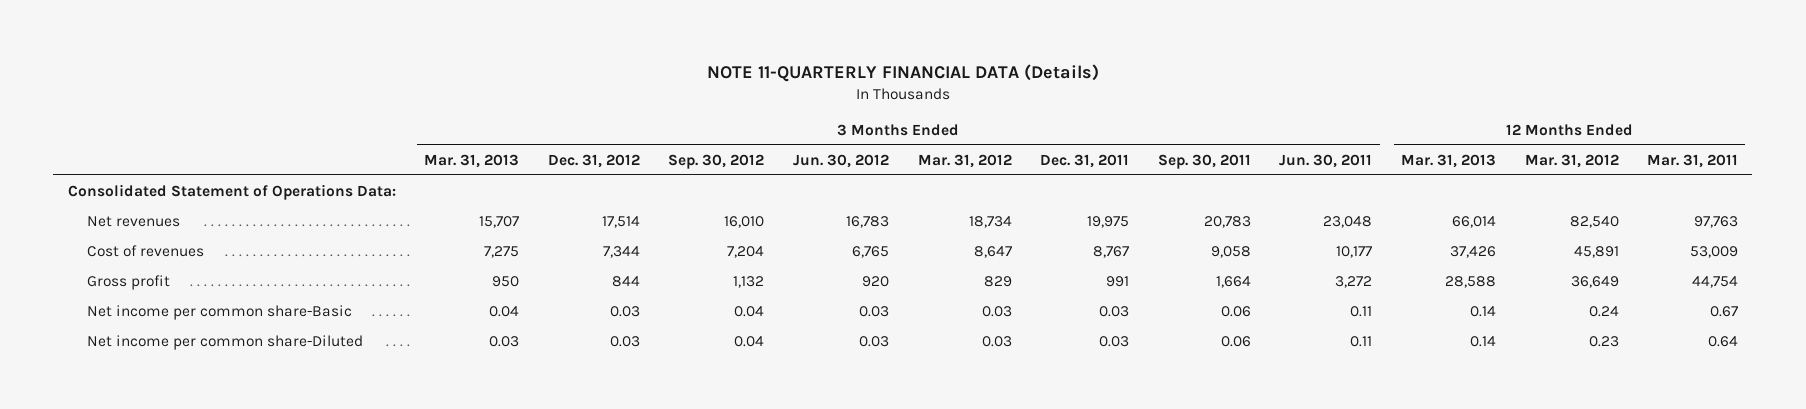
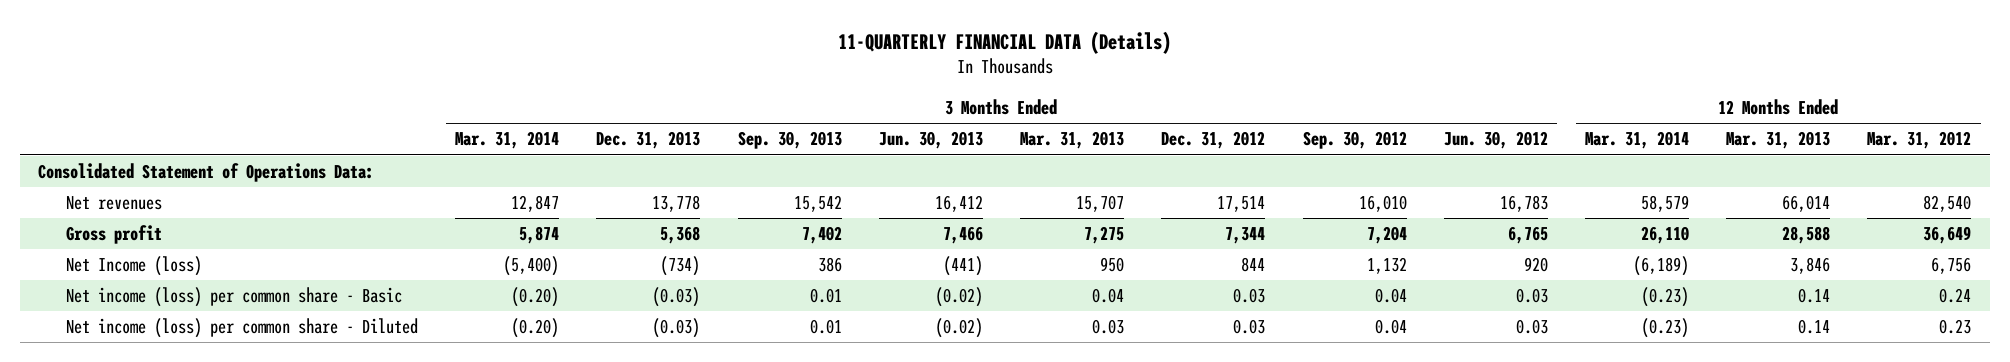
- NOTE 11-QUARTERLY FINANCIAL DATA (Details)
+ 11-QUARTERLY FINANCIAL DATA (Details)
- | 3 Months Ended Mar. 31, 2013 | 3 Months Ended Dec. 31, 2012 | 3 Months Ended Sep. 30, 2012 | 3 Months Ended Jun. 30, 2012 | 3 Months Ended Mar. 31, 2012 | 3 Months Ended Dec. 31, 2011 | 3 Months Ended Sep. 30, 2011 | 3 Months Ended Jun. 30, 2011 | 12 Months Ended Mar. 31, 2013 | 12 Months Ended Mar. 31, 2012 | 12 Months Ended Mar. 31, 2011
+ | 3 Months Ended Mar. 31, 2014 | 3 Months Ended Dec. 31, 2013 | 3 Months Ended Sep. 30, 2013 | 3 Months Ended Jun. 30, 2013 | 3 Months Ended Mar. 31, 2013 | 3 Months Ended Dec. 31, 2012 | 3 Months Ended Sep. 30, 2012 | 3 Months Ended Jun. 30, 2012 | 12 Months Ended Mar. 31, 2014 | 12 Months Ended Mar. 31, 2013 | 12 Months Ended Mar. 31, 2012
- Cost of revenues | 7,275 | 7,344 | 7,204 | 6,765 | 8,647 | 8,767 | 9,058 | 10,177 | 37,426 | 45,891 | 53,009
- Gross profit | 950 | 844 | 1,132 | 920 | 829 | 991 | 1,664 | 3,272 | 28,588 | 36,649 | 44,754
- Net income per common share-Basic | 0.04 | 0.03 | 0.04 | 0.03 | 0.03 | 0.03 | 0.06 | 0.11 | 0.14 | 0.24 | 0.67
- Net income per common share-Diluted | 0.03 | 0.03 | 0.04 | 0.03 | 0.03 | 0.03 | 0.06 | 0.11 | 0.14 | 0.23 | 0.64
+ Gross profit | 5,874 | 5,368 | 7,402 | 7,466 | 7,275 | 7,344 | 7,204 | 6,765 | 26,110 | 28,588 | 36,649
+ Net Income (loss) | (5,400) | (734) | 386 | (441) | 950 | 844 | 1,132 | 920 | (6,189) | 3,846 | 6,756
+ Net income (loss) per common share - Basic | (0.20) | (0.03) | 0.01 | (0.02) | 0.04 | 0.03 | 0.04 | 0.03 | (0.23) | 0.14 | 0.24
+ Net income (loss) per common share - Diluted | (0.20) | (0.03) | 0.01 | (0.02) | 0.03 | 0.03 | 0.04 | 0.03 | (0.23) | 0.14 | 0.23

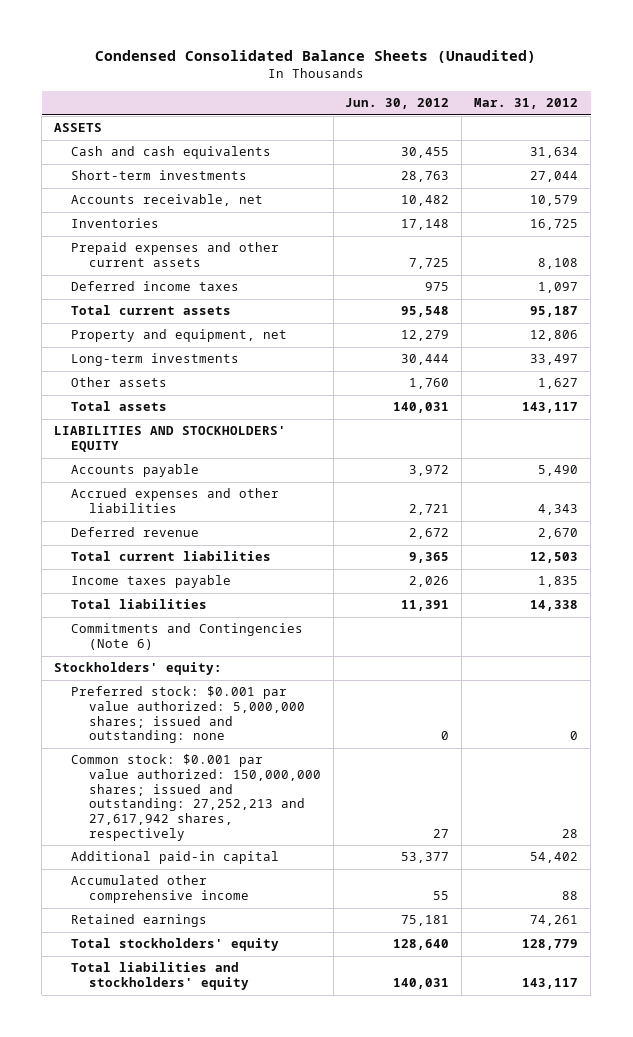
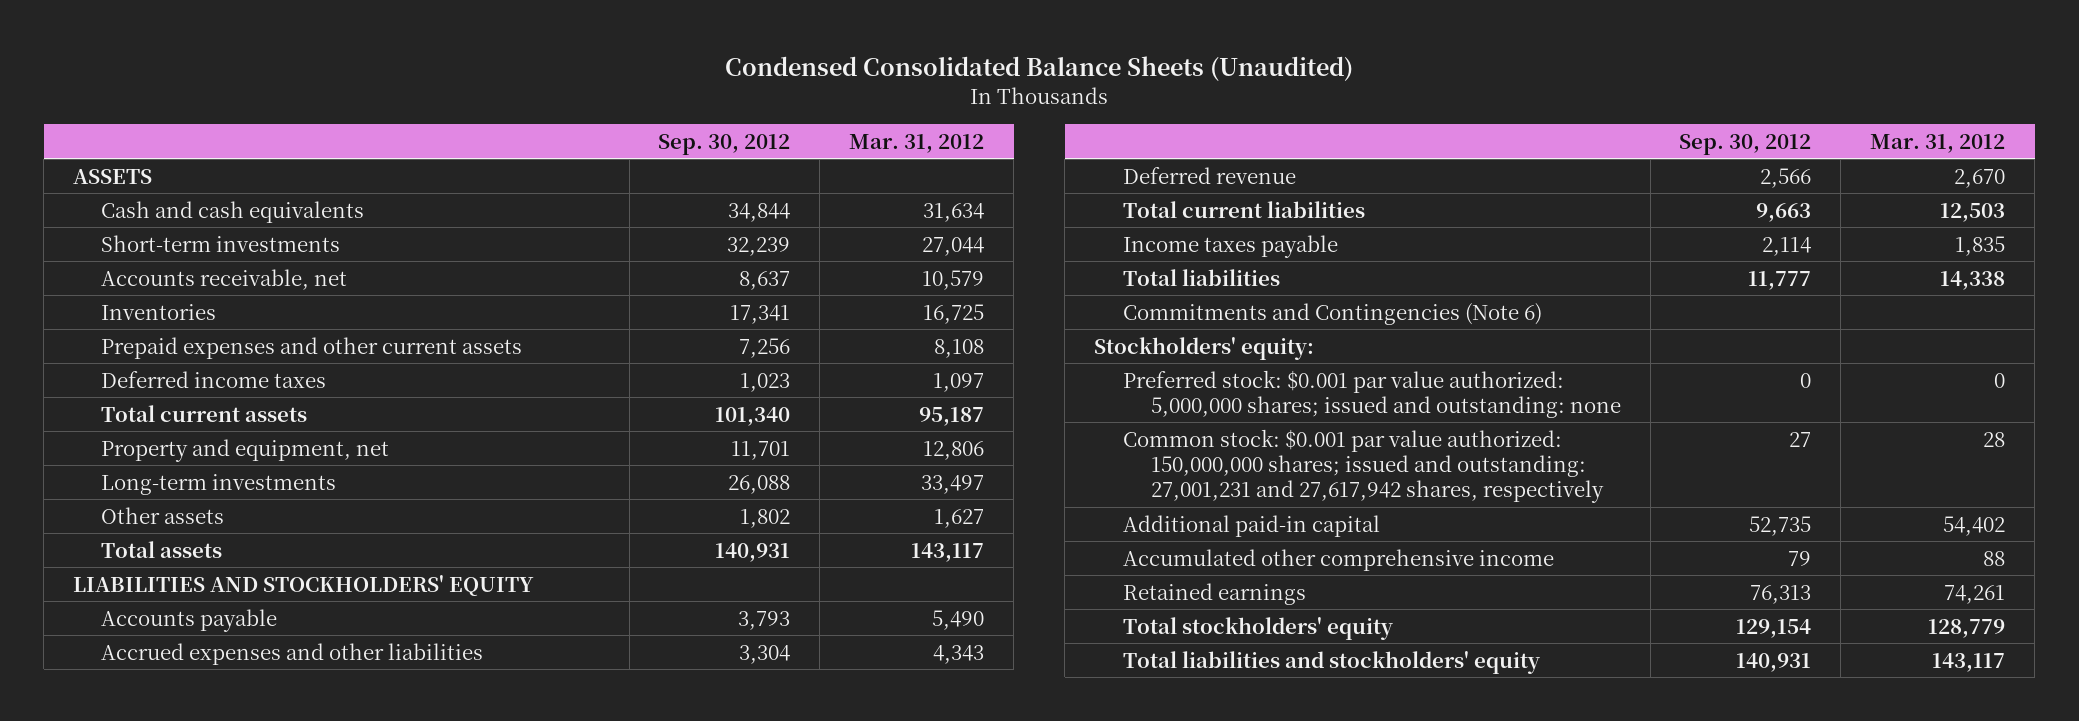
- | Jun. 30, 2012 | Mar. 31, 2012
+ | Sep. 30, 2012 | Mar. 31, 2012
- Common stock: $0.001 par value authorized: 150,000,000 shares; issued and outstanding: 27,252,213 and 27,617,942 shares, respectively | 27 | 28
+ Common stock: $0.001 par value authorized: 150,000,000 shares; issued and outstanding: 27,001,231 and 27,617,942 shares, respectively | 27 | 28

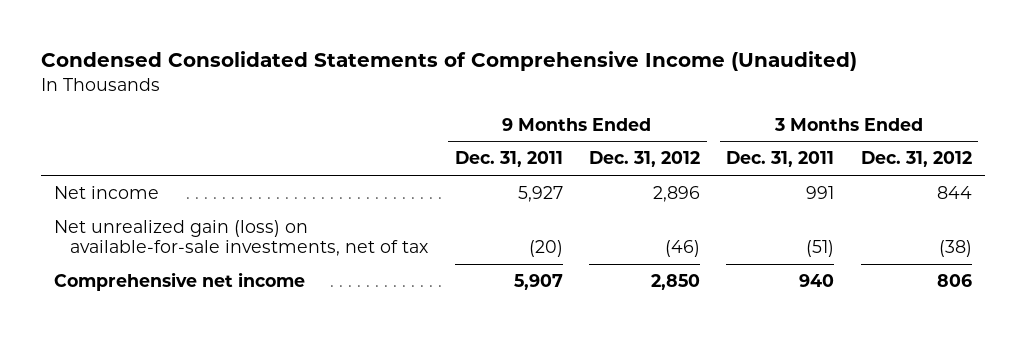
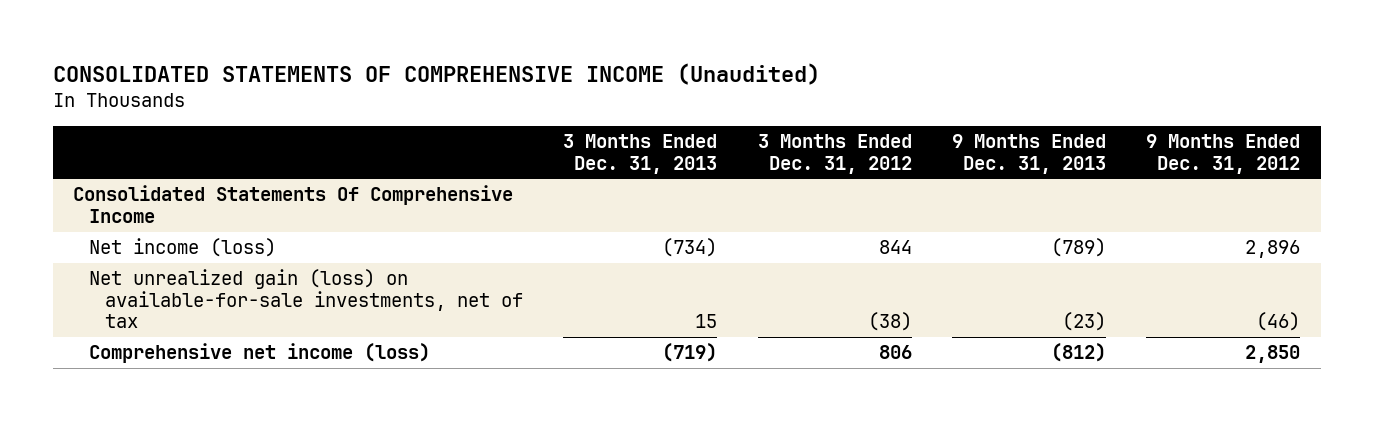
- Condensed Consolidated Statements of Comprehensive Income (Unaudited)
+ CONSOLIDATED STATEMENTS OF COMPREHENSIVE INCOME (Unaudited)
- | 9 Months Ended Dec. 31, 2011 | 9 Months Ended Dec. 31, 2012 | 3 Months Ended Dec. 31, 2011 | 3 Months Ended Dec. 31, 2012
+ | 3 Months Ended Dec. 31, 2013 | 3 Months Ended Dec. 31, 2012 | 9 Months Ended Dec. 31, 2013 | 9 Months Ended Dec. 31, 2012
- Net income | 5,927 | 2,896 | 991 | 844
+ Consolidated Statements Of Comprehensive Income
+ Net income (loss) | (734) | 844 | (789) | 2,896
- Comprehensive net income | 5,907 | 2,850 | 940 | 806
+ Comprehensive net income (loss) | (719) | 806 | (812) | 2,850

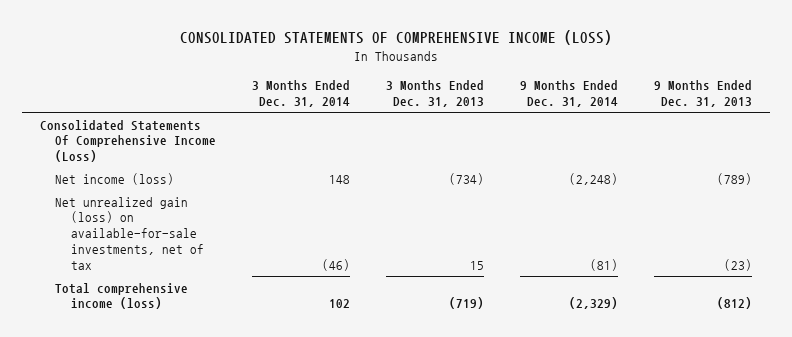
- CONSOLIDATED STATEMENTS OF COMPREHENSIVE INCOME (Unaudited)
+ CONSOLIDATED STATEMENTS OF COMPREHENSIVE INCOME (LOSS)
- | 3 Months Ended Dec. 31, 2013 | 3 Months Ended Dec. 31, 2012 | 9 Months Ended Dec. 31, 2013 | 9 Months Ended Dec. 31, 2012
+ | 3 Months Ended Dec. 31, 2014 | 3 Months Ended Dec. 31, 2013 | 9 Months Ended Dec. 31, 2014 | 9 Months Ended Dec. 31, 2013
- Consolidated Statements Of Comprehensive Income
+ Consolidated Statements Of Comprehensive Income (Loss)
- Comprehensive net income (loss) | (719) | 806 | (812) | 2,850
+ Total comprehensive income (loss) | 102 | (719) | (2,329) | (812)

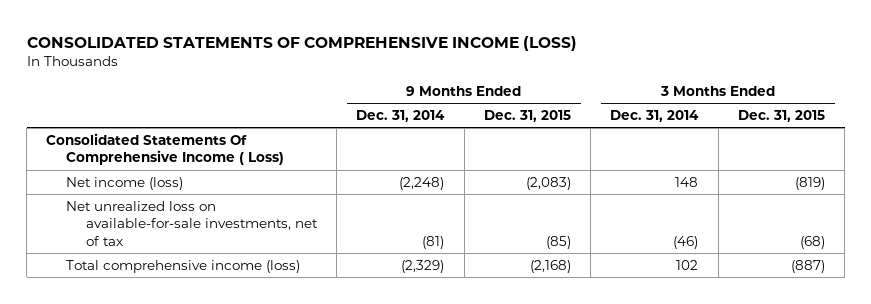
- | 3 Months Ended Dec. 31, 2014 | 3 Months Ended Dec. 31, 2013 | 9 Months Ended Dec. 31, 2014 | 9 Months Ended Dec. 31, 2013
+ | 9 Months Ended Dec. 31, 2014 | 9 Months Ended Dec. 31, 2015 | 3 Months Ended Dec. 31, 2014 | 3 Months Ended Dec. 31, 2015
- Consolidated Statements Of Comprehensive Income (Loss)
+ Consolidated Statements Of Comprehensive Income ( Loss)
- Net unrealized gain (loss) on available-for-sale investments, net of tax | (46) | 15 | (81) | (23)
+ Net unrealized loss on available-for-sale investments, net of tax | (81) | (85) | (46) | (68)

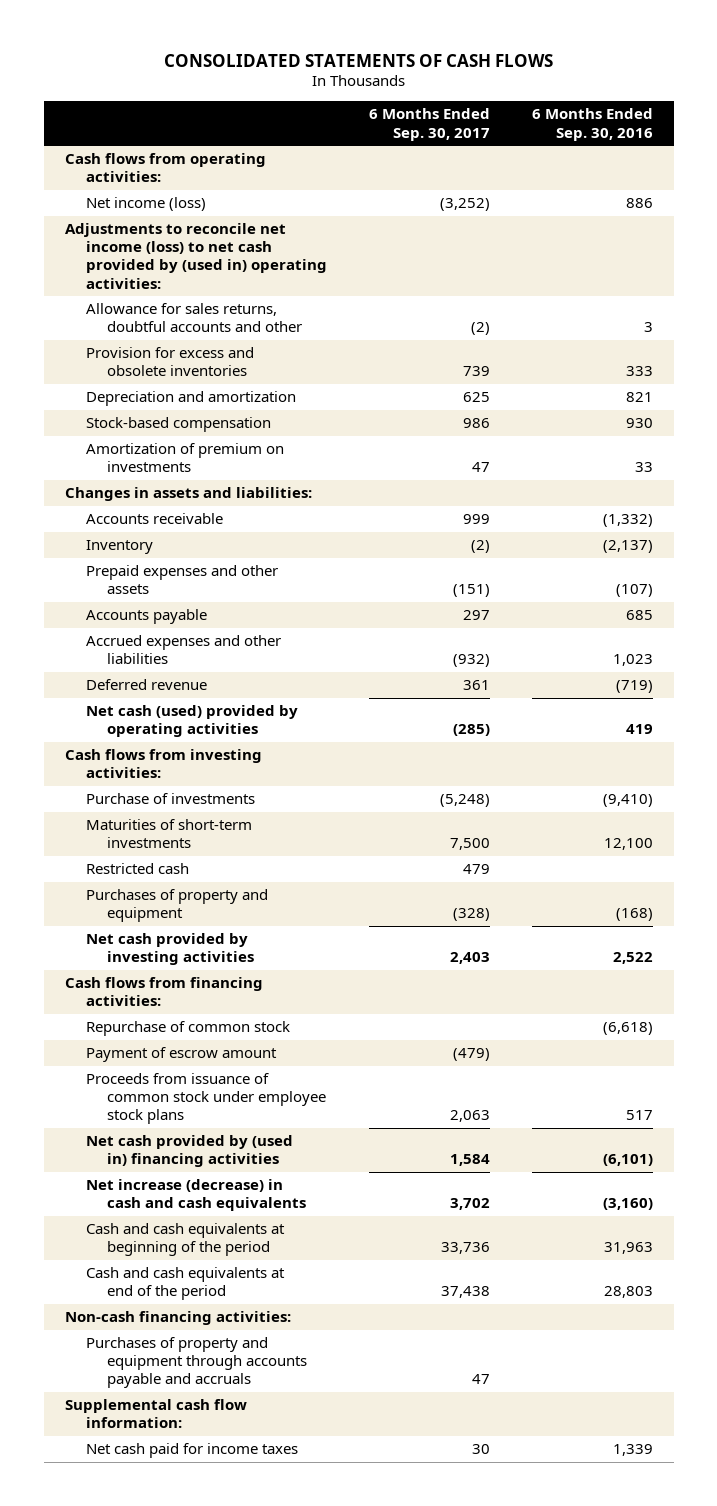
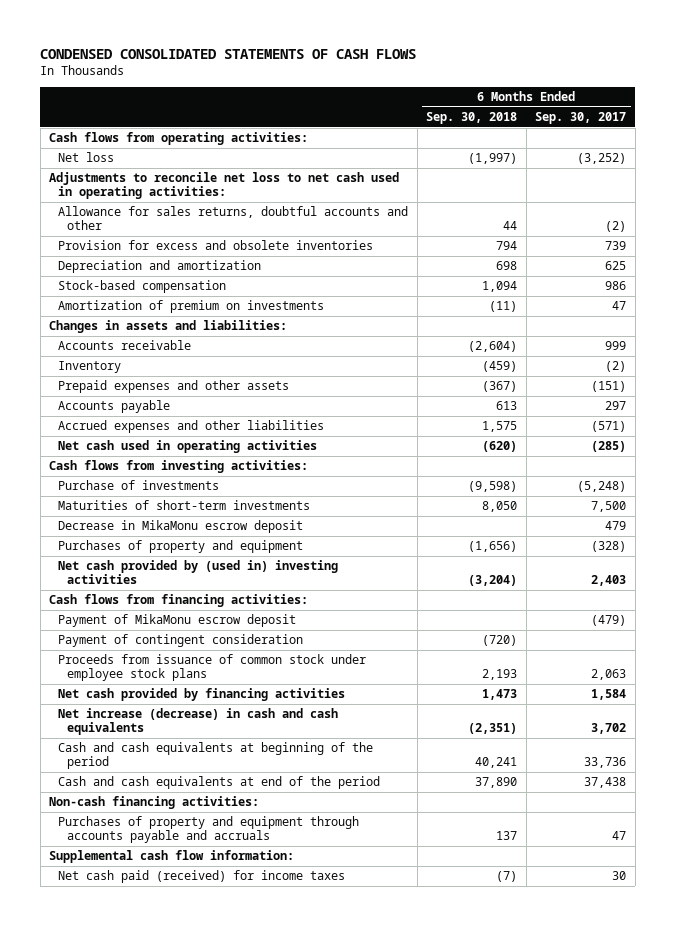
- CONSOLIDATED STATEMENTS OF CASH FLOWS
+ CONDENSED CONSOLIDATED STATEMENTS OF CASH FLOWS
- | 6 Months Ended Sep. 30, 2017 | 6 Months Ended Sep. 30, 2016
+ | 6 Months Ended Sep. 30, 2018 | 6 Months Ended Sep. 30, 2017
- Net income (loss) | (3,252) | 886
- Adjustments to reconcile net income (loss) to net cash provided by (used in) operating activities:
+ Net loss | (1,997) | (3,252)
+ Adjustments to reconcile net loss to net cash used in operating activities:
- Accrued expenses and other liabilities | (932) | 1,023
- Deferred revenue | 361 | (719)
- Net cash (used) provided by operating activities | (285) | 419
+ Accrued expenses and other liabilities | 1,575 | (571)
+ Net cash used in operating activities | (620) | (285)
- Restricted cash | 479 |
+ Decrease in MikaMonu escrow deposit | | 479
- Net cash provided by investing activities | 2,403 | 2,522
+ Net cash provided by (used in) investing activities | (3,204) | 2,403
- Repurchase of common stock | | (6,618)
- Payment of escrow amount | (479) |
+ Payment of MikaMonu escrow deposit | | (479)
+ Payment of contingent consideration | (720) |
- Net cash provided by (used in) financing activities | 1,584 | (6,101)
+ Net cash provided by financing activities | 1,473 | 1,584
- Net cash paid for income taxes | 30 | 1,339
+ Net cash paid (received) for income taxes | (7) | 30

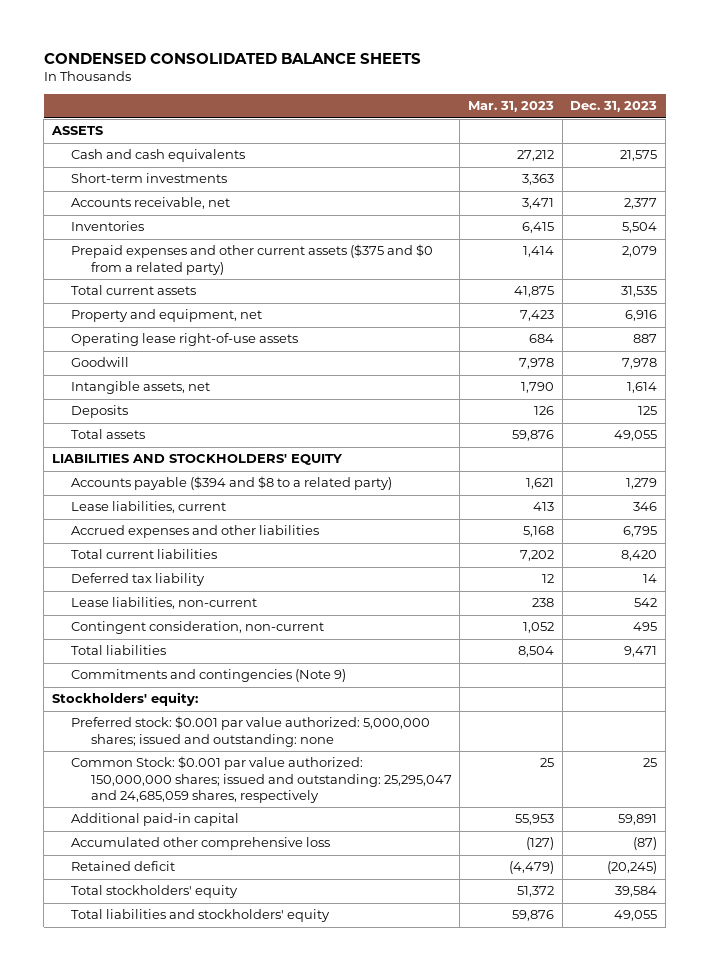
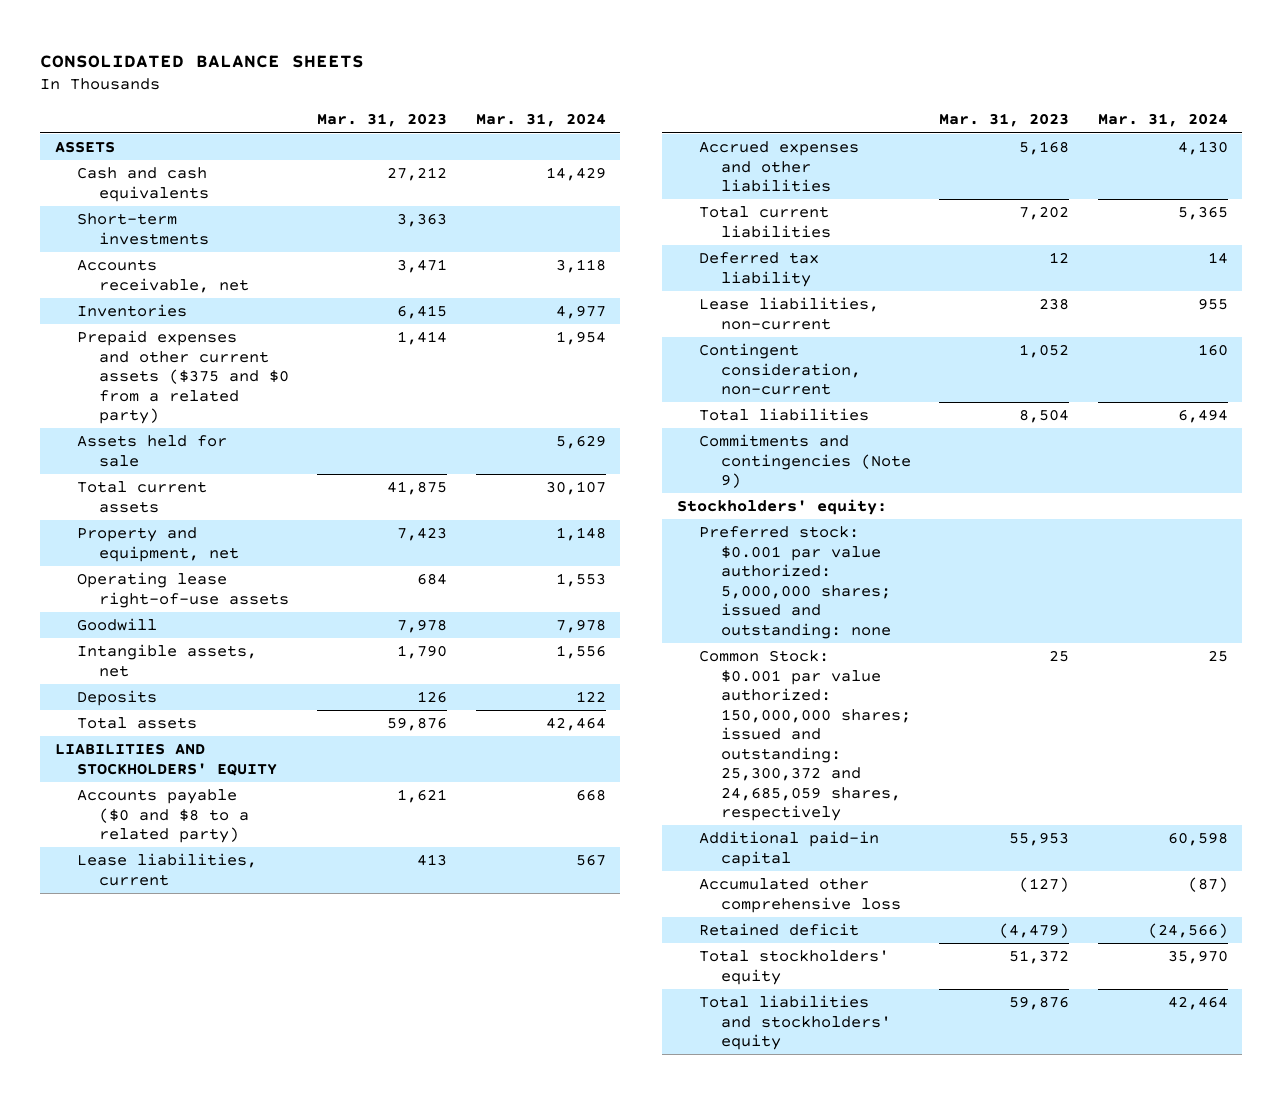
- CONDENSED CONSOLIDATED BALANCE SHEETS
+ CONSOLIDATED BALANCE SHEETS
- | Mar. 31, 2023 | Dec. 31, 2023
+ | Mar. 31, 2023 | Mar. 31, 2024
+ Assets held for sale | | 5,629
- Accounts payable ($394 and $8 to a related party) | 1,621 | 1,279
+ Accounts payable ($0 and $8 to a related party) | 1,621 | 668
- Common Stock: $0.001 par value authorized: 150,000,000 shares; issued and outstanding: 25,295,047 and 24,685,059 shares, respectively | 25 | 25
+ Common Stock: $0.001 par value authorized: 150,000,000 shares; issued and outstanding: 25,300,372 and 24,685,059 shares, respectively | 25 | 25

